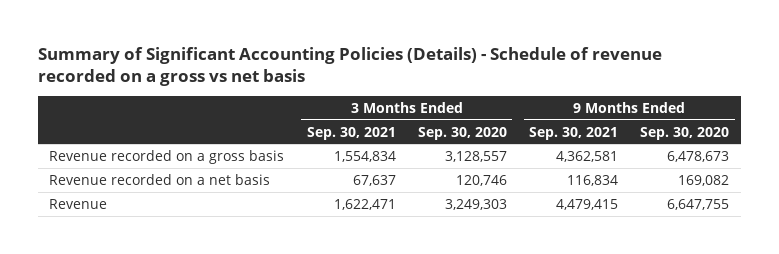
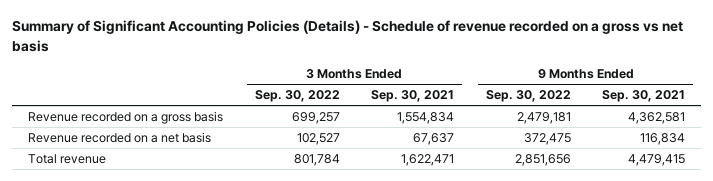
- | 3 Months Ended Sep. 30, 2021 | 3 Months Ended Sep. 30, 2020 | 9 Months Ended Sep. 30, 2021 | 9 Months Ended Sep. 30, 2020
+ | 3 Months Ended Sep. 30, 2022 | 3 Months Ended Sep. 30, 2021 | 9 Months Ended Sep. 30, 2022 | 9 Months Ended Sep. 30, 2021
- Revenue | 1,622,471 | 3,249,303 | 4,479,415 | 6,647,755
+ Total revenue | 801,784 | 1,622,471 | 2,851,656 | 4,479,415

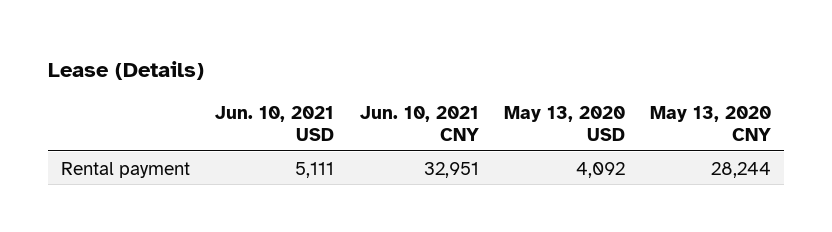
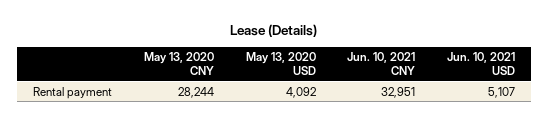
- | Jun. 10, 2021 USD | Jun. 10, 2021 CNY | May 13, 2020 USD | May 13, 2020 CNY
+ | May 13, 2020 CNY | May 13, 2020 USD | Jun. 10, 2021 CNY | Jun. 10, 2021 USD
- Rental payment | 5,111 | 32,951 | 4,092 | 28,244
+ Rental payment | 28,244 | 4,092 | 32,951 | 5,107

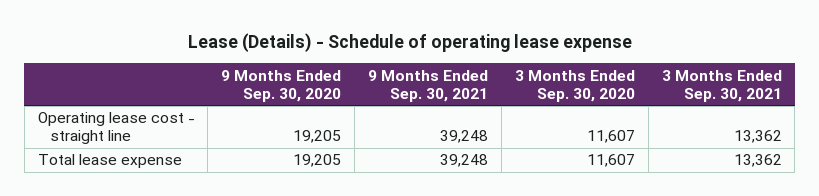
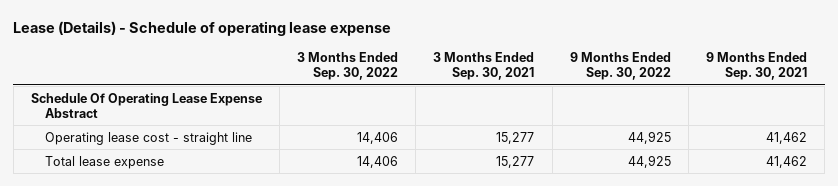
- | 9 Months Ended Sep. 30, 2020 | 9 Months Ended Sep. 30, 2021 | 3 Months Ended Sep. 30, 2020 | 3 Months Ended Sep. 30, 2021
+ | 3 Months Ended Sep. 30, 2022 | 3 Months Ended Sep. 30, 2021 | 9 Months Ended Sep. 30, 2022 | 9 Months Ended Sep. 30, 2021
- Operating lease cost - straight line | 19,205 | 39,248 | 11,607 | 13,362
- Total lease expense | 19,205 | 39,248 | 11,607 | 13,362
+ Schedule Of Operating Lease Expense Abstract
+ Operating lease cost - straight line | 14,406 | 15,277 | 44,925 | 41,462
+ Total lease expense | 14,406 | 15,277 | 44,925 | 41,462

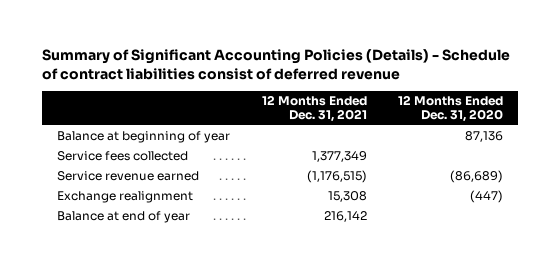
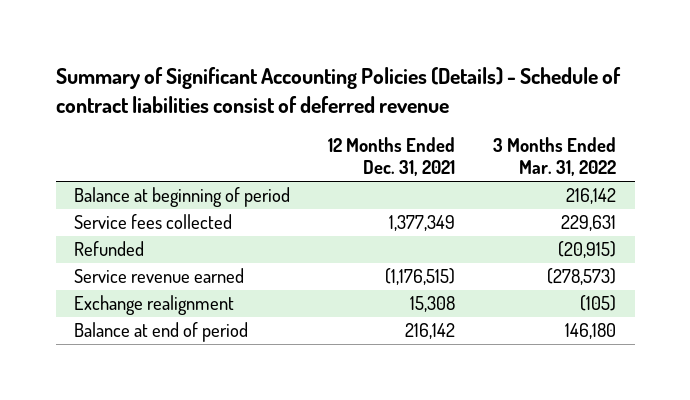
- | 12 Months Ended Dec. 31, 2021 | 12 Months Ended Dec. 31, 2020
+ | 12 Months Ended Dec. 31, 2021 | 3 Months Ended Mar. 31, 2022
- Balance at beginning of year | | 87,136
+ Balance at beginning of period | | 216,142
+ Refunded | | (20,915)
- Balance at end of year | 216,142 |
+ Balance at end of period | 216,142 | 146,180

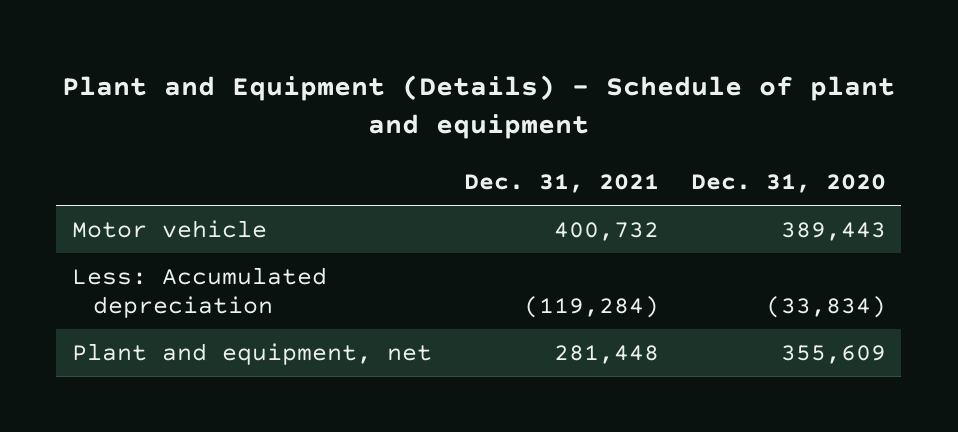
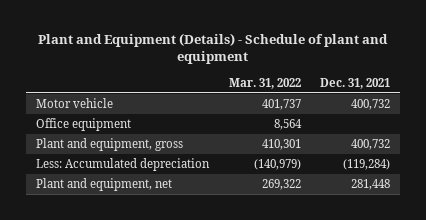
- | Dec. 31, 2021 | Dec. 31, 2020
+ | Mar. 31, 2022 | Dec. 31, 2021
+ Office equipment | 8,564 |
+ Plant and equipment, gross | 410,301 | 400,732

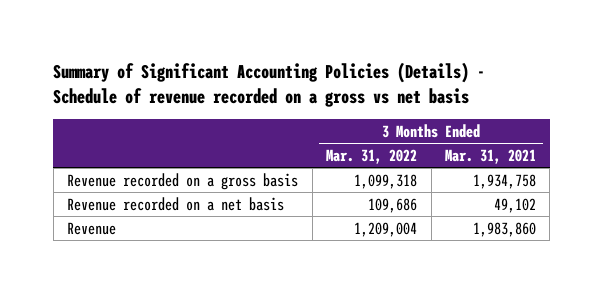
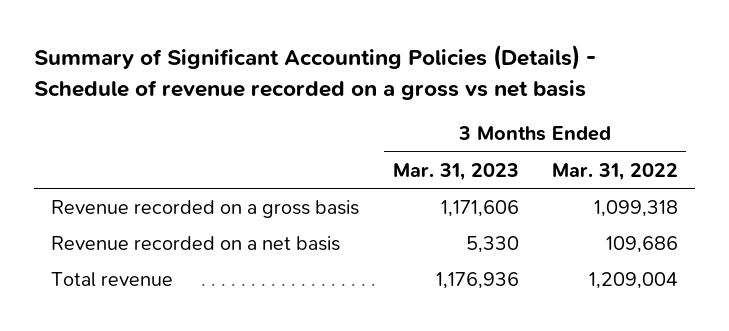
- | 3 Months Ended Mar. 31, 2022 | 3 Months Ended Mar. 31, 2021
+ | 3 Months Ended Mar. 31, 2023 | 3 Months Ended Mar. 31, 2022
- Revenue | 1,209,004 | 1,983,860
+ Total revenue | 1,176,936 | 1,209,004

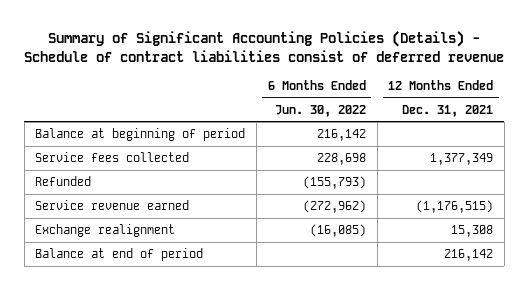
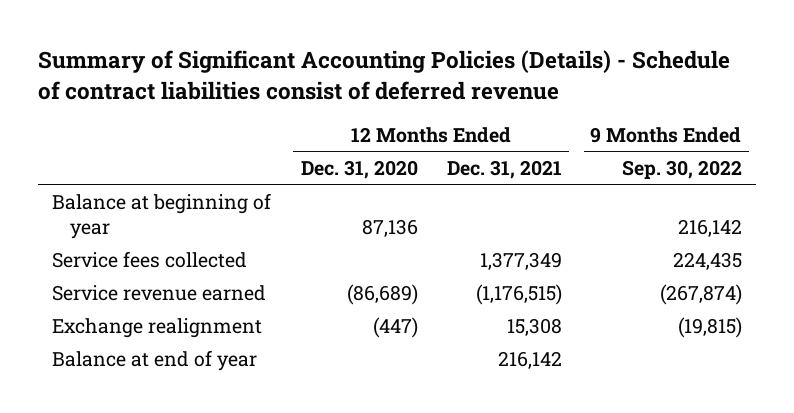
- | 6 Months Ended Jun. 30, 2022 | 12 Months Ended Dec. 31, 2021
+ | 12 Months Ended Dec. 31, 2020 | 12 Months Ended Dec. 31, 2021 | 9 Months Ended Sep. 30, 2022
- Balance at beginning of period | 216,142 |
+ Balance at beginning of year | 87,136 | | 216,142
- Refunded | (155,793) |
- Balance at end of period | | 216,142
+ Balance at end of year | | 216,142 |

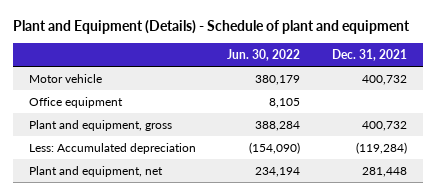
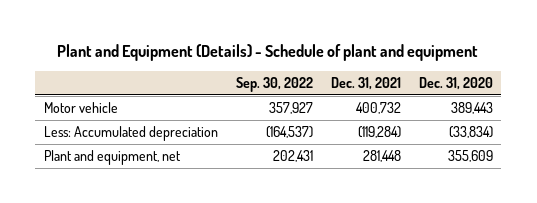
- | Jun. 30, 2022 | Dec. 31, 2021
+ | Sep. 30, 2022 | Dec. 31, 2021 | Dec. 31, 2020
- Office equipment | 8,105 |
- Plant and equipment, gross | 388,284 | 400,732

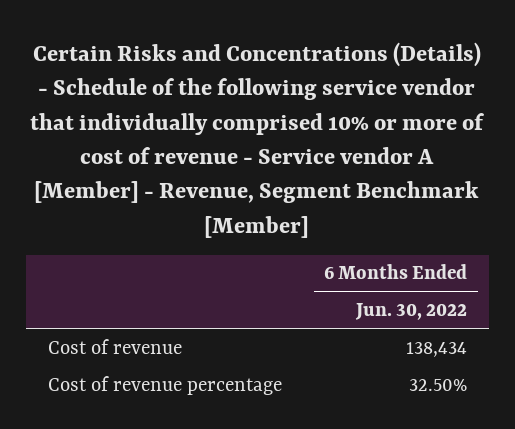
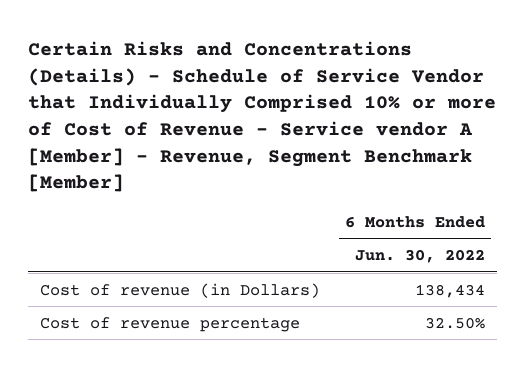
- Certain Risks and Concentrations (Details) - Schedule of the following service vendor that individually comprised 10% or more of cost of revenue - Service vendor A [Member] - Revenue, Segment Benchmark [Member]
+ Certain Risks and Concentrations (Details) - Schedule of Service Vendor that Individually Comprised 10% or more of Cost of Revenue - Service vendor A [Member] - Revenue, Segment Benchmark [Member]
- Cost of revenue | 138,434
+ Cost of revenue (in Dollars) | 138,434

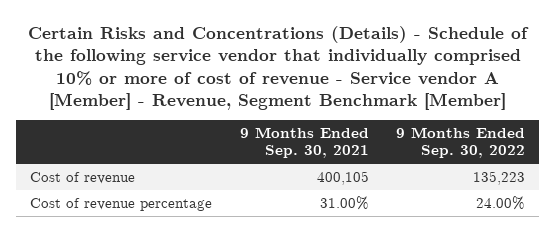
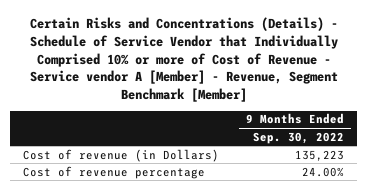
- Certain Risks and Concentrations (Details) - Schedule of the following service vendor that individually comprised 10% or more of cost of revenue - Service vendor A [Member] - Revenue, Segment Benchmark [Member]
+ Certain Risks and Concentrations (Details) - Schedule of Service Vendor that Individually Comprised 10% or more of Cost of Revenue - Service vendor A [Member] - Revenue, Segment Benchmark [Member]
- | 9 Months Ended Sep. 30, 2021 | 9 Months Ended Sep. 30, 2022
+ | 9 Months Ended Sep. 30, 2022
- Cost of revenue | 400,105 | 135,223
+ Cost of revenue (in Dollars) | 135,223

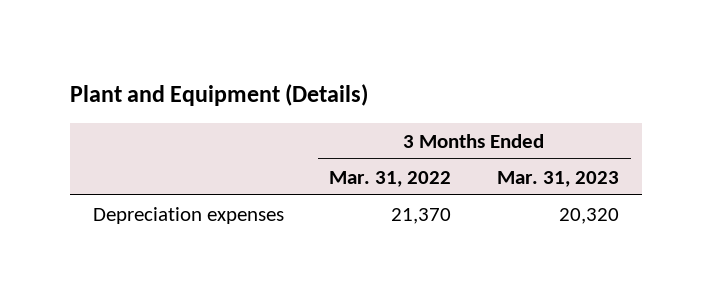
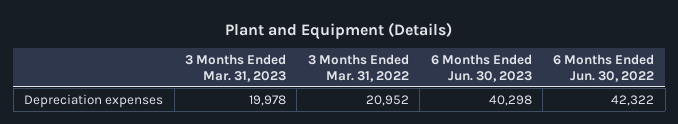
- | 3 Months Ended Mar. 31, 2022 | 3 Months Ended Mar. 31, 2023
+ | 3 Months Ended Mar. 31, 2023 | 3 Months Ended Mar. 31, 2022 | 6 Months Ended Jun. 30, 2023 | 6 Months Ended Jun. 30, 2022
- Depreciation expenses | 21,370 | 20,320
+ Depreciation expenses | 19,978 | 20,952 | 40,298 | 42,322

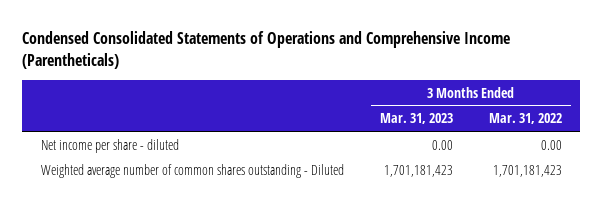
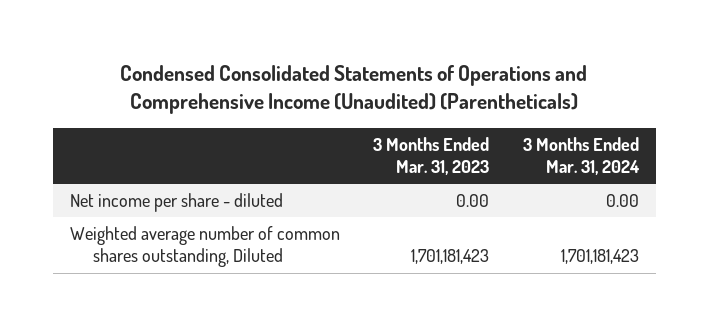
- Condensed Consolidated Statements of Operations and Comprehensive Income (Parentheticals)
+ Condensed Consolidated Statements of Operations and Comprehensive Income (Unaudited) (Parentheticals)
- | 3 Months Ended Mar. 31, 2023 | 3 Months Ended Mar. 31, 2022
+ | 3 Months Ended Mar. 31, 2023 | 3 Months Ended Mar. 31, 2024
- Weighted average number of common shares outstanding - Diluted | 1,701,181,423 | 1,701,181,423
+ Weighted average number of common shares outstanding, Diluted | 1,701,181,423 | 1,701,181,423

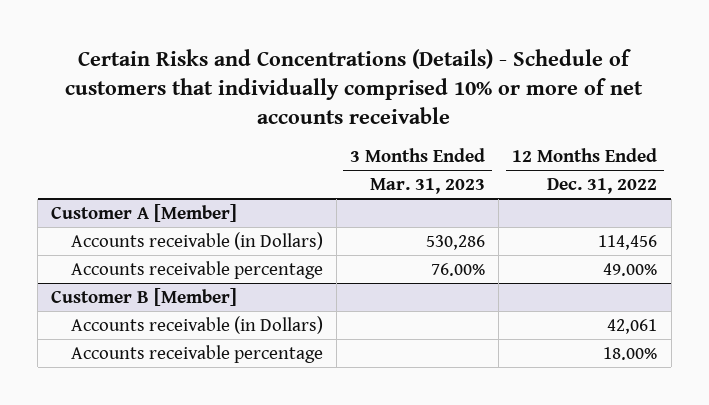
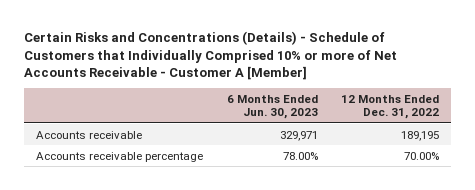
- Certain Risks and Concentrations (Details) - Schedule of customers that individually comprised 10% or more of net accounts receivable
+ Certain Risks and Concentrations (Details) - Schedule of Customers that Individually Comprised 10% or more of Net Accounts Receivable - Customer A [Member]
- | 3 Months Ended Mar. 31, 2023 | 12 Months Ended Dec. 31, 2022
+ | 6 Months Ended Jun. 30, 2023 | 12 Months Ended Dec. 31, 2022
- Customer A [Member]
- Accounts receivable (in Dollars) | 530,286 | 114,456
- Accounts receivable percentage | 76.00% | 49.00%
- Customer B [Member]
- Accounts receivable (in Dollars) | | 42,061
- Accounts receivable percentage | | 18.00%
+ Accounts receivable | 329,971 | 189,195
+ Accounts receivable percentage | 78.00% | 70.00%

